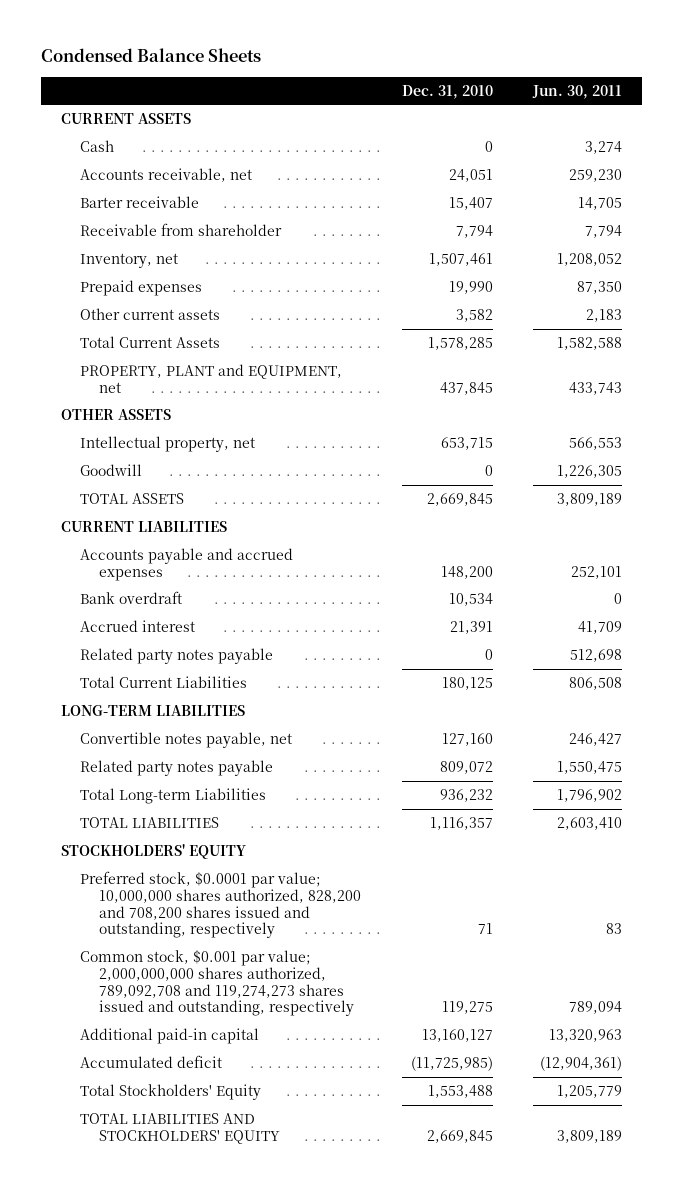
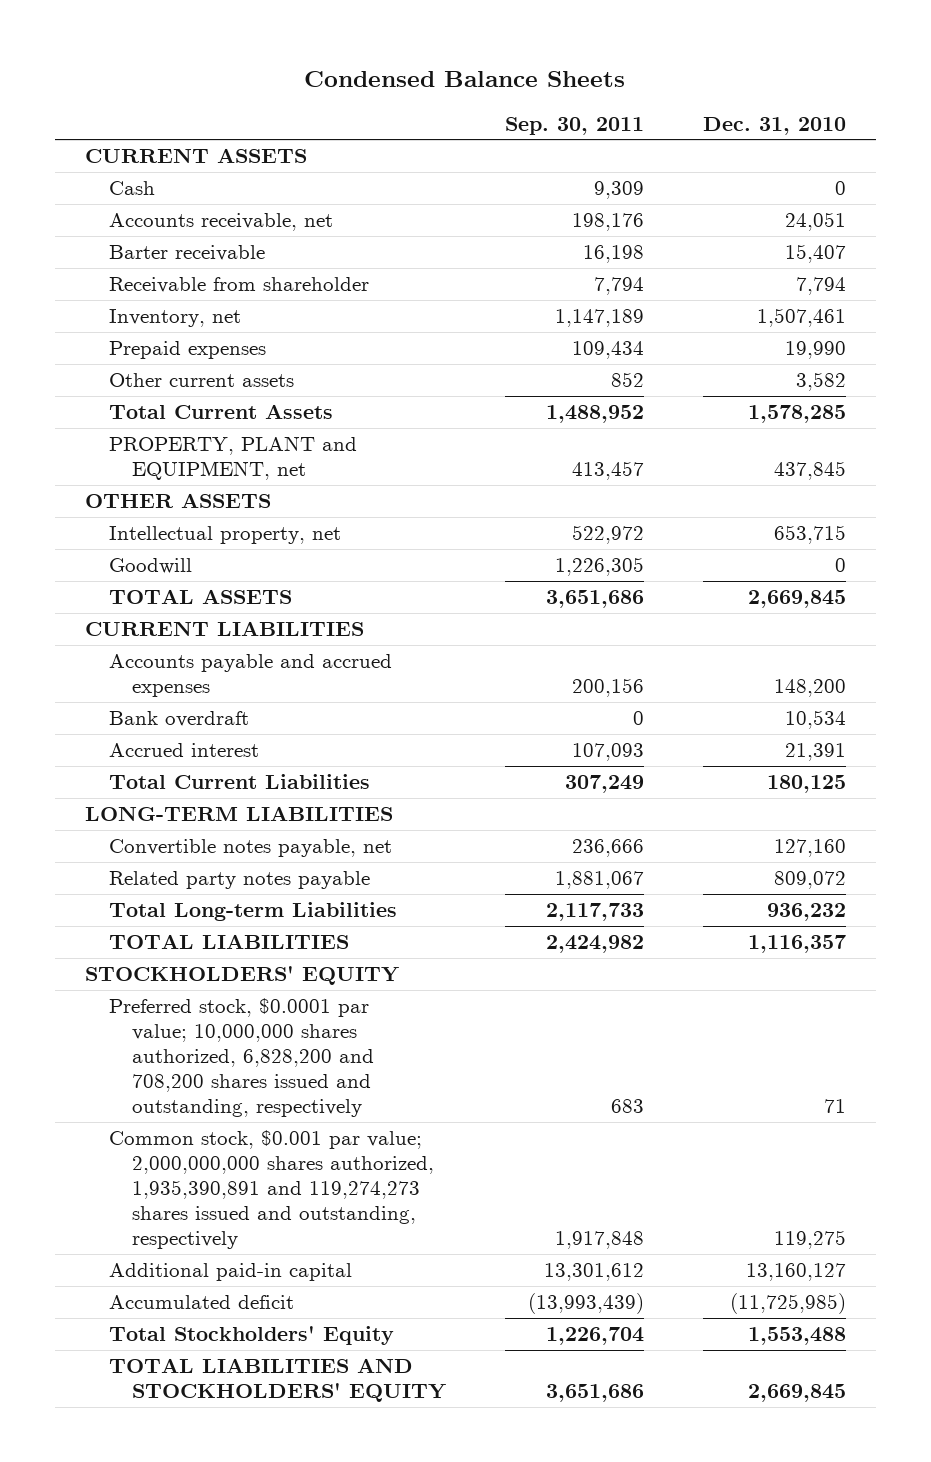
- | Dec. 31, 2010 | Jun. 30, 2011
+ | Sep. 30, 2011 | Dec. 31, 2010
- Related party notes payable | 0 | 512,698
- Preferred stock, $0.0001 par value; 10,000,000 shares authorized, 828,200 and 708,200 shares issued and outstanding, respectively | 71 | 83
- Common stock, $0.001 par value; 2,000,000,000 shares authorized, 789,092,708 and 119,274,273 shares issued and outstanding, respectively | 119,275 | 789,094
+ Preferred stock, $0.0001 par value; 10,000,000 shares authorized, 6,828,200 and 708,200 shares issued and outstanding, respectively | 683 | 71
+ Common stock, $0.001 par value; 2,000,000,000 shares authorized, 1,935,390,891 and 119,274,273 shares issued and outstanding, respectively | 1,917,848 | 119,275

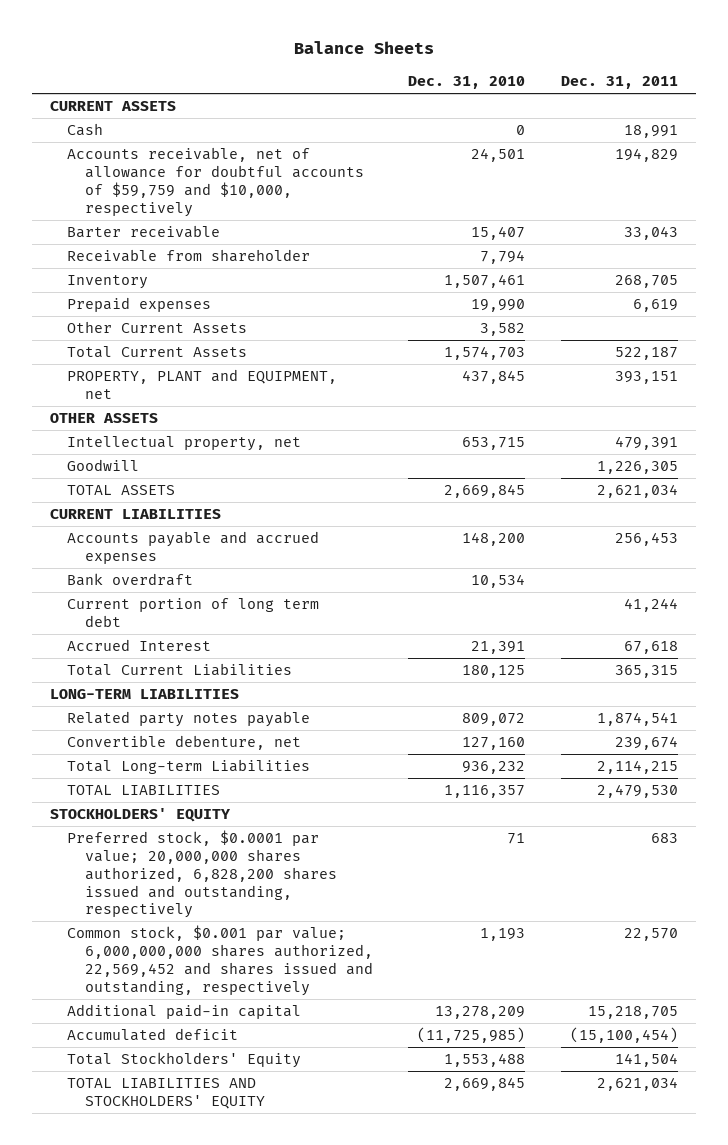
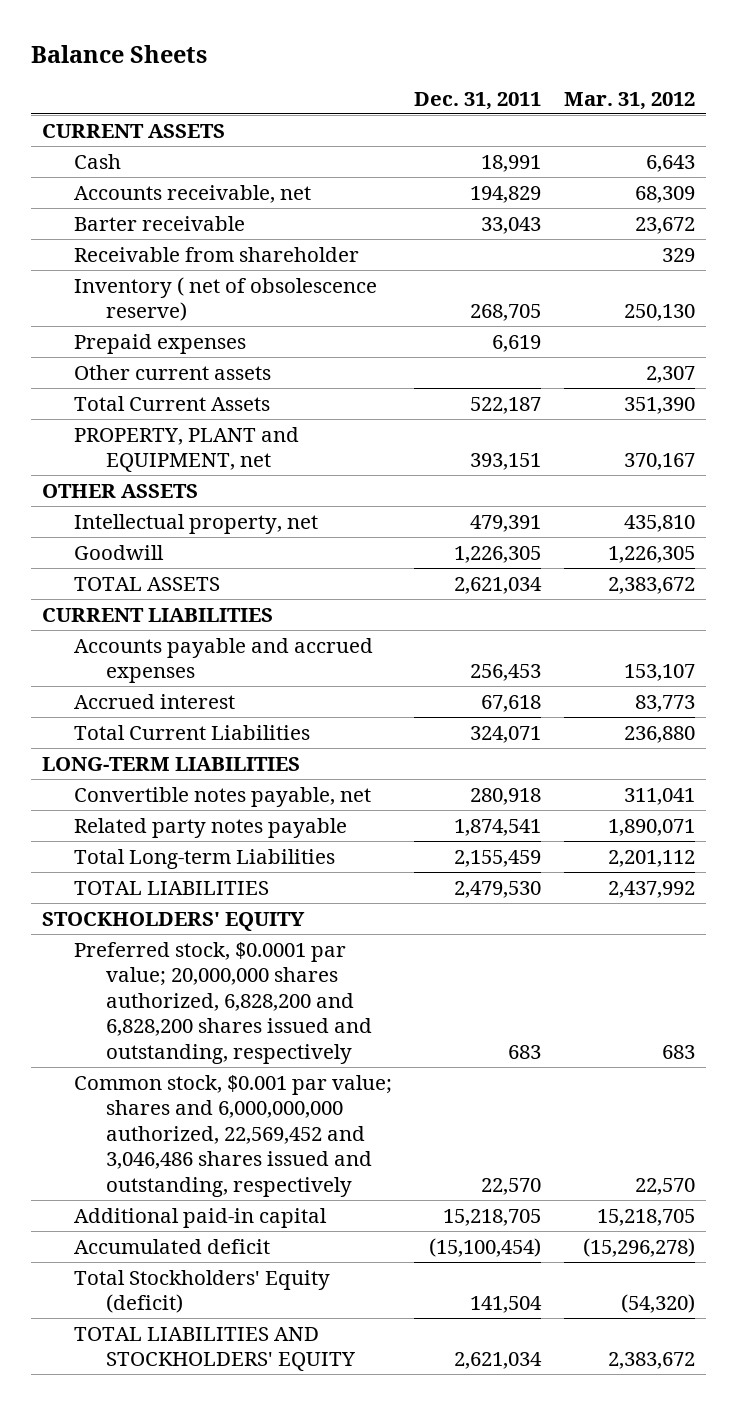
- | Dec. 31, 2010 | Dec. 31, 2011
+ | Dec. 31, 2011 | Mar. 31, 2012
- Accounts receivable, net of allowance for doubtful accounts of $59,759 and $10,000, respectively | 24,501 | 194,829
+ Accounts receivable, net | 194,829 | 68,309
- Inventory | 1,507,461 | 268,705
+ Inventory ( net of obsolescence reserve) | 268,705 | 250,130
- Other Current Assets | 3,582 |
+ Other current assets | | 2,307
- Bank overdraft | 10,534 |
- Current portion of long term debt | | 41,244
- Accrued Interest | 21,391 | 67,618
- Total Current Liabilities | 180,125 | 365,315
+ Accrued interest | 67,618 | 83,773
+ Total Current Liabilities | 324,071 | 236,880
+ Convertible notes payable, net | 280,918 | 311,041
- Convertible debenture, net | 127,160 | 239,674
- Total Long-term Liabilities | 936,232 | 2,114,215
+ Total Long-term Liabilities | 2,155,459 | 2,201,112
- Preferred stock, $0.0001 par value; 20,000,000 shares authorized, 6,828,200 shares issued and outstanding, respectively | 71 | 683
- Common stock, $0.001 par value; 6,000,000,000 shares authorized, 22,569,452 and shares issued and outstanding, respectively | 1,193 | 22,570
+ Preferred stock, $0.0001 par value; 20,000,000 shares authorized, 6,828,200 and 6,828,200 shares issued and outstanding, respectively | 683 | 683
+ Common stock, $0.001 par value; shares and 6,000,000,000 authorized, 22,569,452 and 3,046,486 shares issued and outstanding, respectively | 22,570 | 22,570
- Total Stockholders' Equity | 1,553,488 | 141,504
+ Total Stockholders' Equity (deficit) | 141,504 | (54,320)

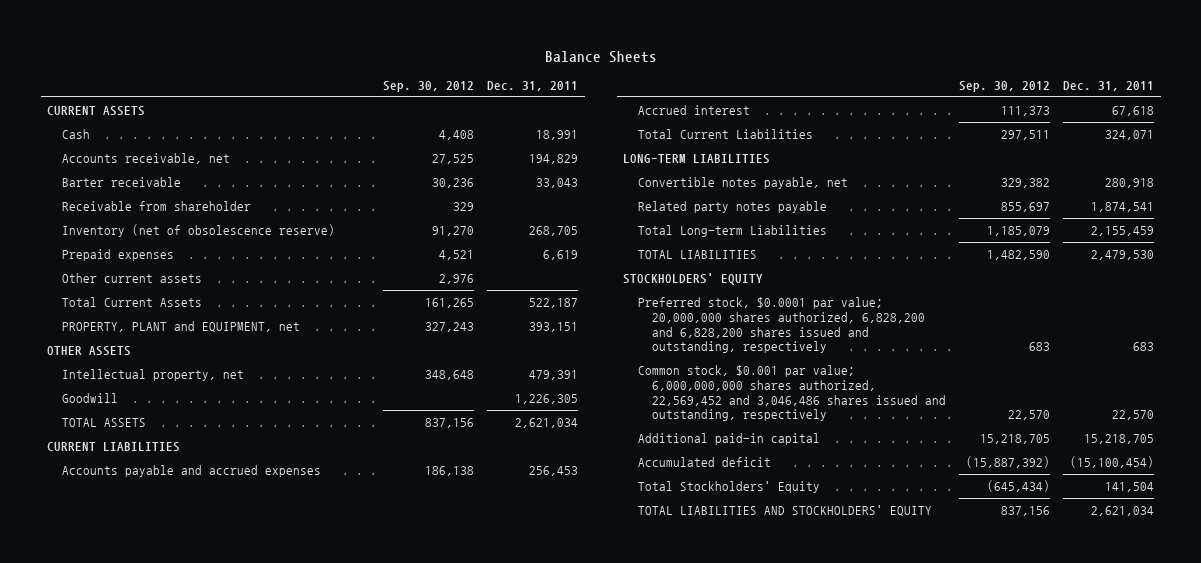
- | Dec. 31, 2011 | Mar. 31, 2012
+ | Sep. 30, 2012 | Dec. 31, 2011
- Inventory ( net of obsolescence reserve) | 268,705 | 250,130
+ Inventory (net of obsolescence reserve) | 91,270 | 268,705
- Common stock, $0.001 par value; shares and 6,000,000,000 authorized, 22,569,452 and 3,046,486 shares issued and outstanding, respectively | 22,570 | 22,570
+ Common stock, $0.001 par value; 6,000,000,000 shares authorized, 22,569,452 and 3,046,486 shares issued and outstanding, respectively | 22,570 | 22,570
- Total Stockholders' Equity (deficit) | 141,504 | (54,320)
+ Total Stockholders' Equity | (645,434) | 141,504

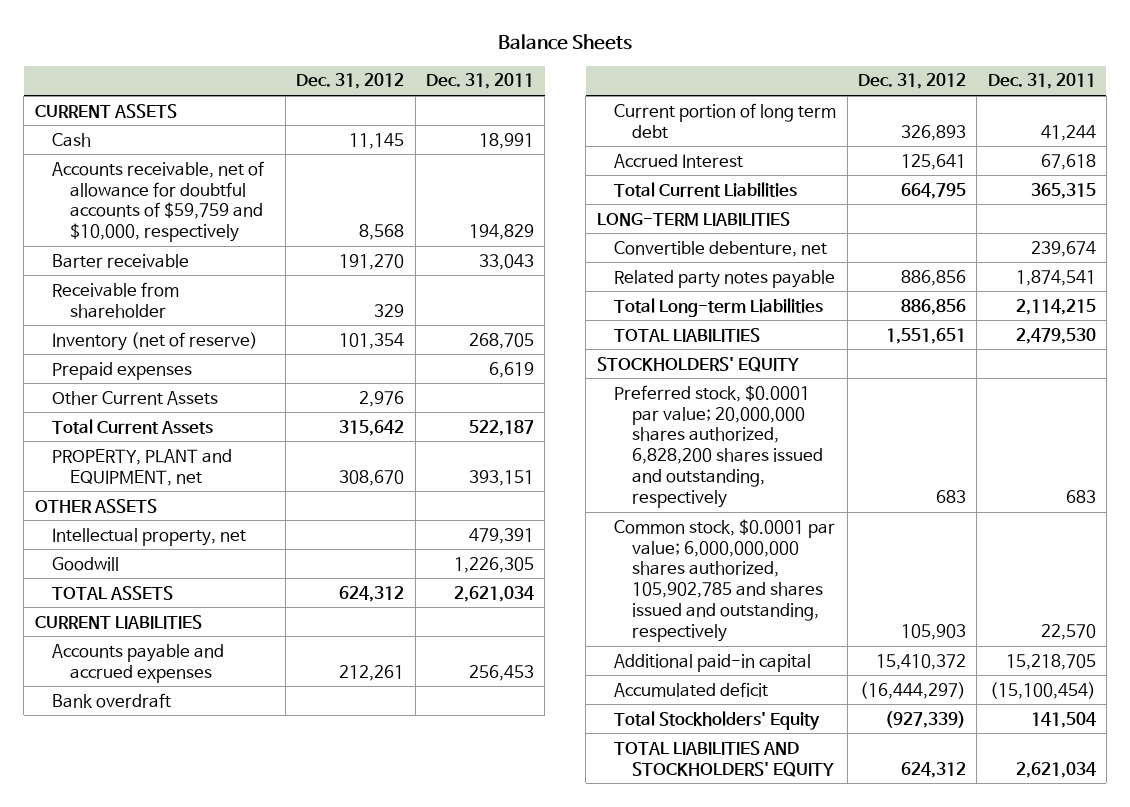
- | Sep. 30, 2012 | Dec. 31, 2011
+ | Dec. 31, 2012 | Dec. 31, 2011
- Accounts receivable, net | 27,525 | 194,829
+ Accounts receivable, net of allowance for doubtful accounts of $59,759 and $10,000, respectively | 8,568 | 194,829
- Inventory (net of obsolescence reserve) | 91,270 | 268,705
+ Inventory (net of reserve) | 101,354 | 268,705
- Other current assets | 2,976 |
+ Other Current Assets | 2,976 |
- Accrued interest | 111,373 | 67,618
- Total Current Liabilities | 297,511 | 324,071
+ Bank overdraft
+ Current portion of long term debt | 326,893 | 41,244
+ Accrued Interest | 125,641 | 67,618
+ Total Current Liabilities | 664,795 | 365,315
- Convertible notes payable, net | 329,382 | 280,918
+ Convertible debenture, net | | 239,674
- Total Long-term Liabilities | 1,185,079 | 2,155,459
+ Total Long-term Liabilities | 886,856 | 2,114,215
- Preferred stock, $0.0001 par value; 20,000,000 shares authorized, 6,828,200 and 6,828,200 shares issued and outstanding, respectively | 683 | 683
- Common stock, $0.001 par value; 6,000,000,000 shares authorized, 22,569,452 and 3,046,486 shares issued and outstanding, respectively | 22,570 | 22,570
+ Preferred stock, $0.0001 par value; 20,000,000 shares authorized, 6,828,200 shares issued and outstanding, respectively | 683 | 683
+ Common stock, $0.0001 par value; 6,000,000,000 shares authorized, 105,902,785 and shares issued and outstanding, respectively | 105,903 | 22,570

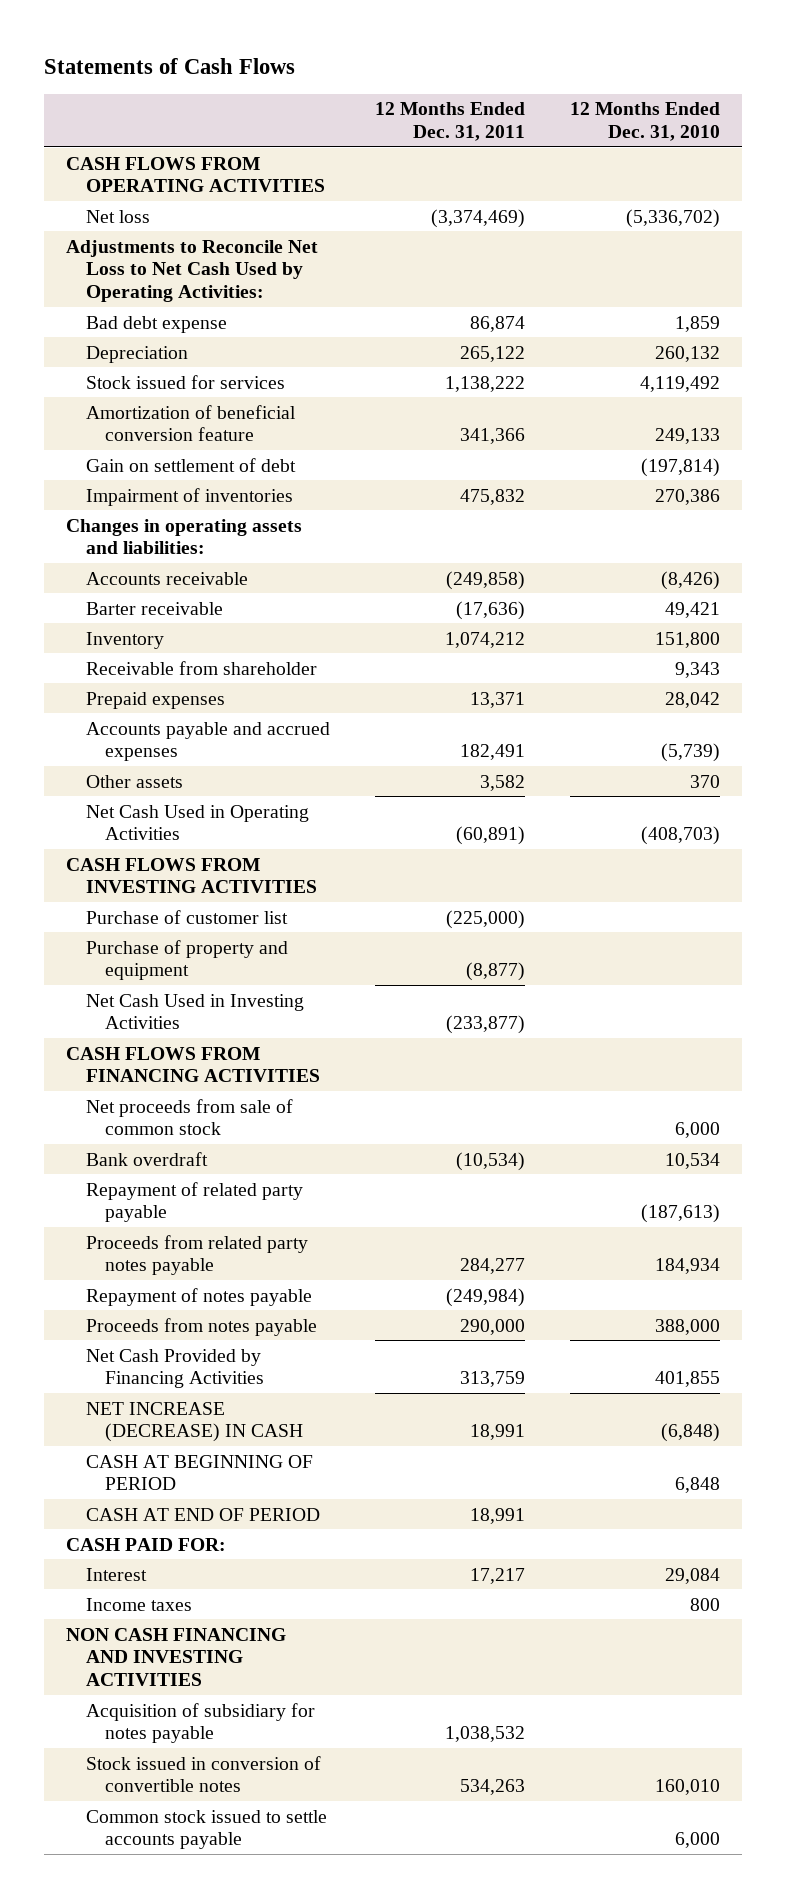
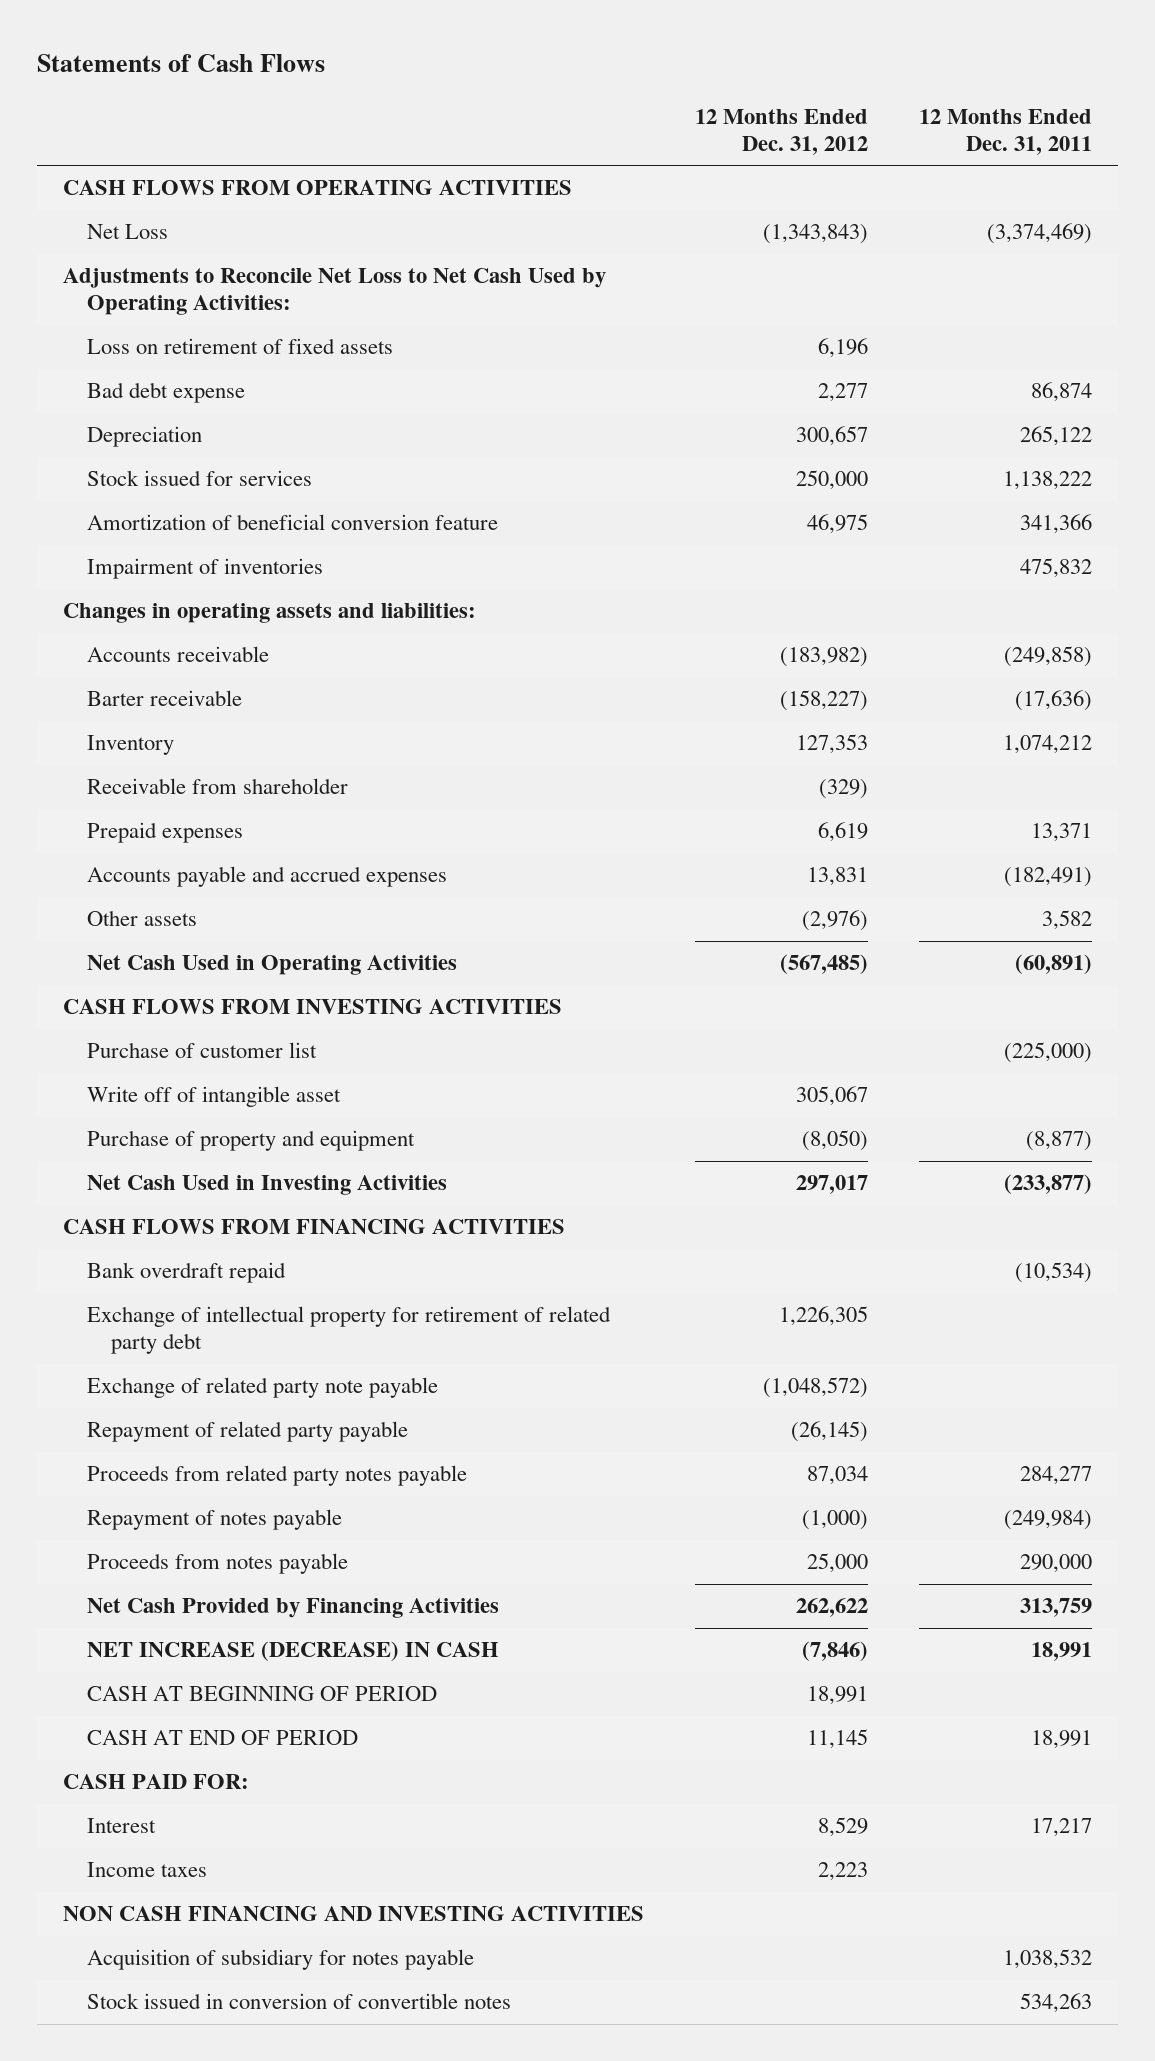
- | 12 Months Ended Dec. 31, 2011 | 12 Months Ended Dec. 31, 2010
+ | 12 Months Ended Dec. 31, 2012 | 12 Months Ended Dec. 31, 2011
- Net loss | (3,374,469) | (5,336,702)
+ Net Loss | (1,343,843) | (3,374,469)
+ Loss on retirement of fixed assets | 6,196 |
- Gain on settlement of debt | | (197,814)
- Accounts payable and accrued expenses | 182,491 | (5,739)
+ Accounts payable and accrued expenses | 13,831 | (182,491)
+ Write off of intangible asset | 305,067 |
- Net proceeds from sale of common stock | | 6,000
- Bank overdraft | (10,534) | 10,534
+ Bank overdraft repaid | | (10,534)
+ Exchange of intellectual property for retirement of related party debt | 1,226,305 |
+ Exchange of related party note payable | (1,048,572) |
- Common stock issued to settle accounts payable | | 6,000

